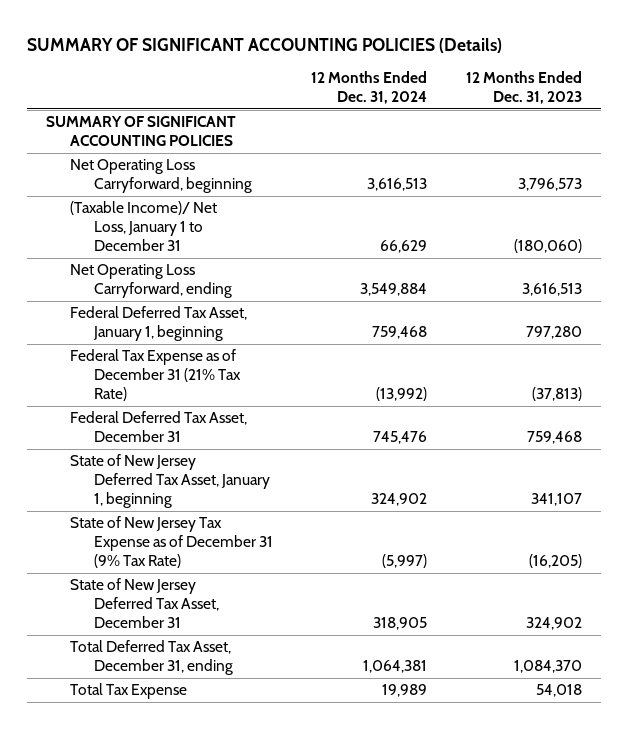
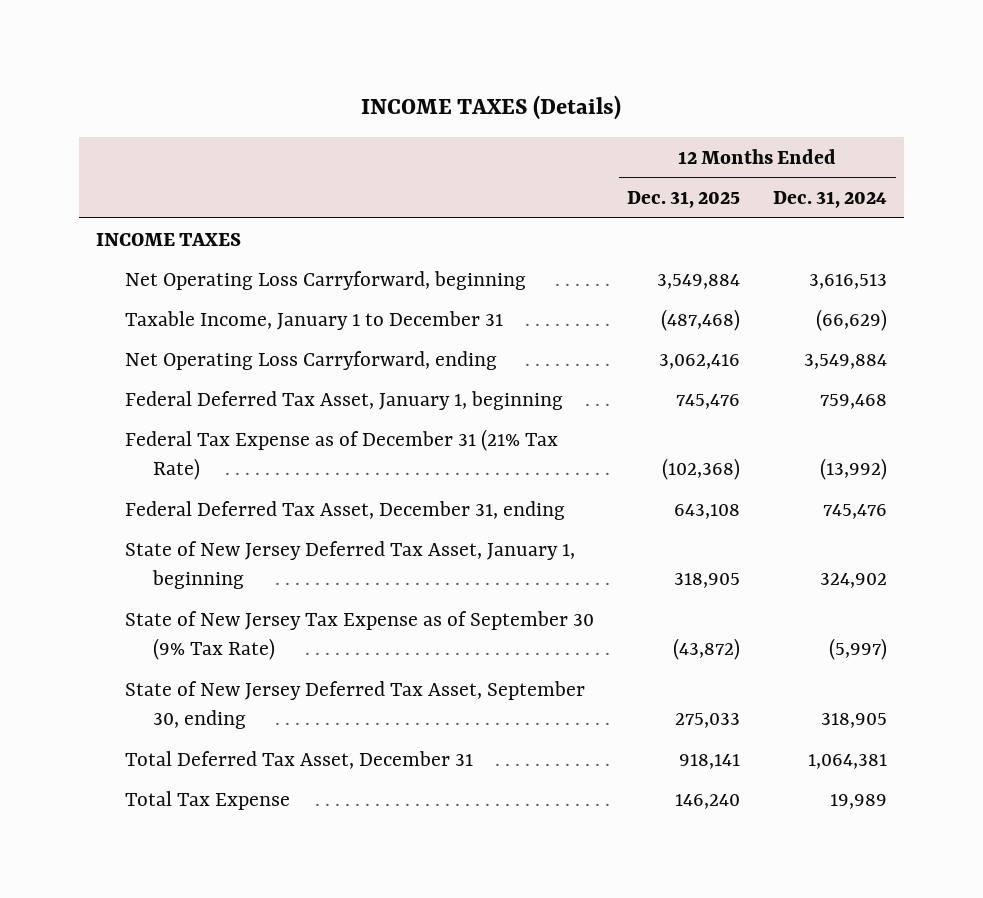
- SUMMARY OF SIGNIFICANT ACCOUNTING POLICIES (Details)
+ INCOME TAXES (Details)
- | 12 Months Ended Dec. 31, 2024 | 12 Months Ended Dec. 31, 2023
+ | 12 Months Ended Dec. 31, 2025 | 12 Months Ended Dec. 31, 2024
- SUMMARY OF SIGNIFICANT ACCOUNTING POLICIES
+ INCOME TAXES
- (Taxable Income)/ Net Loss, January 1 to December 31 | 66,629 | (180,060)
+ Taxable Income, January 1 to December 31 | (487,468) | (66,629)
- Federal Deferred Tax Asset, December 31 | 745,476 | 759,468
+ Federal Deferred Tax Asset, December 31, ending | 643,108 | 745,476
- State of New Jersey Tax Expense as of December 31 (9% Tax Rate) | (5,997) | (16,205)
- State of New Jersey Deferred Tax Asset, December 31 | 318,905 | 324,902
- Total Deferred Tax Asset, December 31, ending | 1,064,381 | 1,084,370
+ State of New Jersey Tax Expense as of September 30 (9% Tax Rate) | (43,872) | (5,997)
+ State of New Jersey Deferred Tax Asset, September 30, ending | 275,033 | 318,905
+ Total Deferred Tax Asset, December 31 | 918,141 | 1,064,381

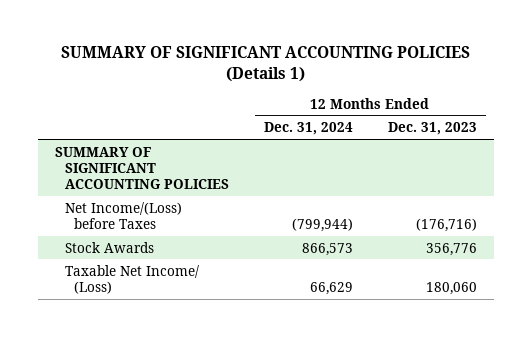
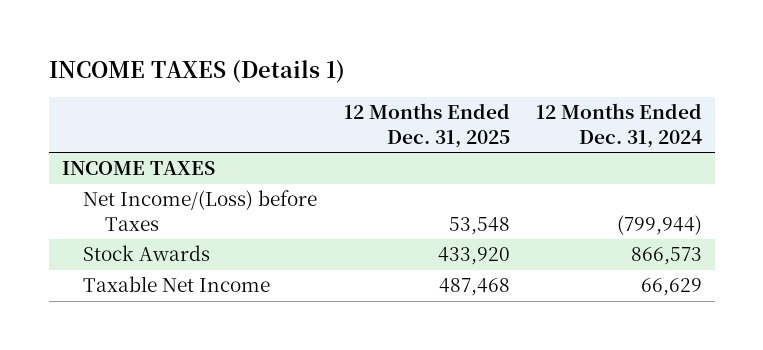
- SUMMARY OF SIGNIFICANT ACCOUNTING POLICIES (Details 1)
+ INCOME TAXES (Details 1)
- | 12 Months Ended Dec. 31, 2024 | 12 Months Ended Dec. 31, 2023
+ | 12 Months Ended Dec. 31, 2025 | 12 Months Ended Dec. 31, 2024
- SUMMARY OF SIGNIFICANT ACCOUNTING POLICIES
+ INCOME TAXES
- Taxable Net Income/ (Loss) | 66,629 | 180,060
+ Taxable Net Income | 487,468 | 66,629

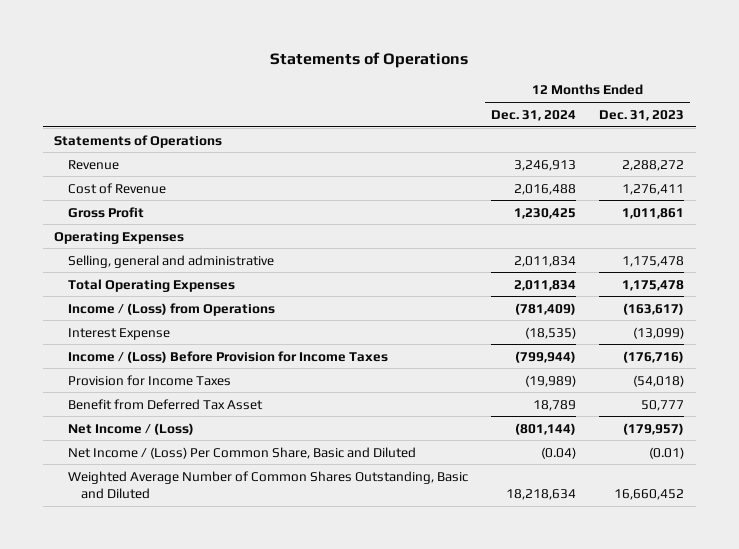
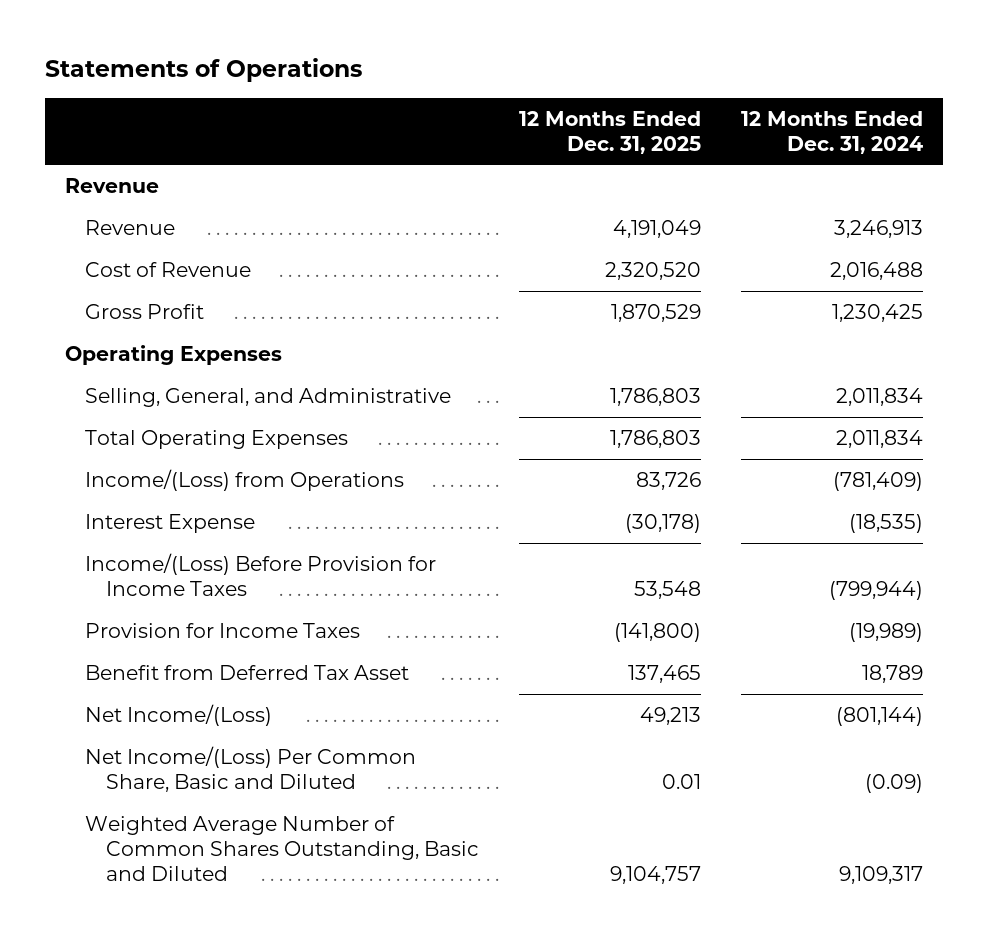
- | 12 Months Ended Dec. 31, 2024 | 12 Months Ended Dec. 31, 2023
+ | 12 Months Ended Dec. 31, 2025 | 12 Months Ended Dec. 31, 2024
- Statements of Operations
+ Revenue
- Selling, general and administrative | 2,011,834 | 1,175,478
+ Selling, General, and Administrative | 1,786,803 | 2,011,834
- Income / (Loss) from Operations | (781,409) | (163,617)
+ Income/(Loss) from Operations | 83,726 | (781,409)
- Income / (Loss) Before Provision for Income Taxes | (799,944) | (176,716)
+ Income/(Loss) Before Provision for Income Taxes | 53,548 | (799,944)
- Net Income / (Loss) | (801,144) | (179,957)
- Net Income / (Loss) Per Common Share, Basic and Diluted | (0.04) | (0.01)
- Weighted Average Number of Common Shares Outstanding, Basic and Diluted | 18,218,634 | 16,660,452
+ Net Income/(Loss) | 49,213 | (801,144)
+ Net Income/(Loss) Per Common Share, Basic and Diluted | 0.01 | (0.09)
+ Weighted Average Number of Common Shares Outstanding, Basic and Diluted | 9,104,757 | 9,109,317

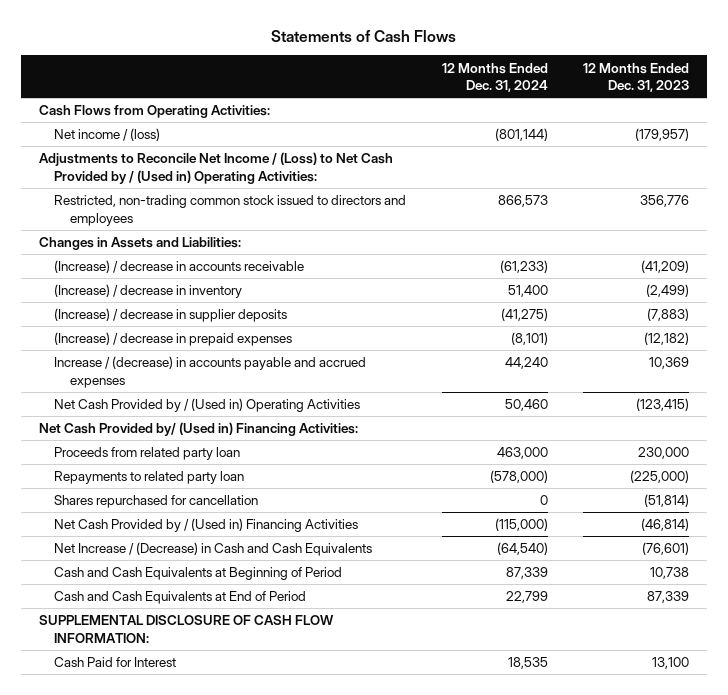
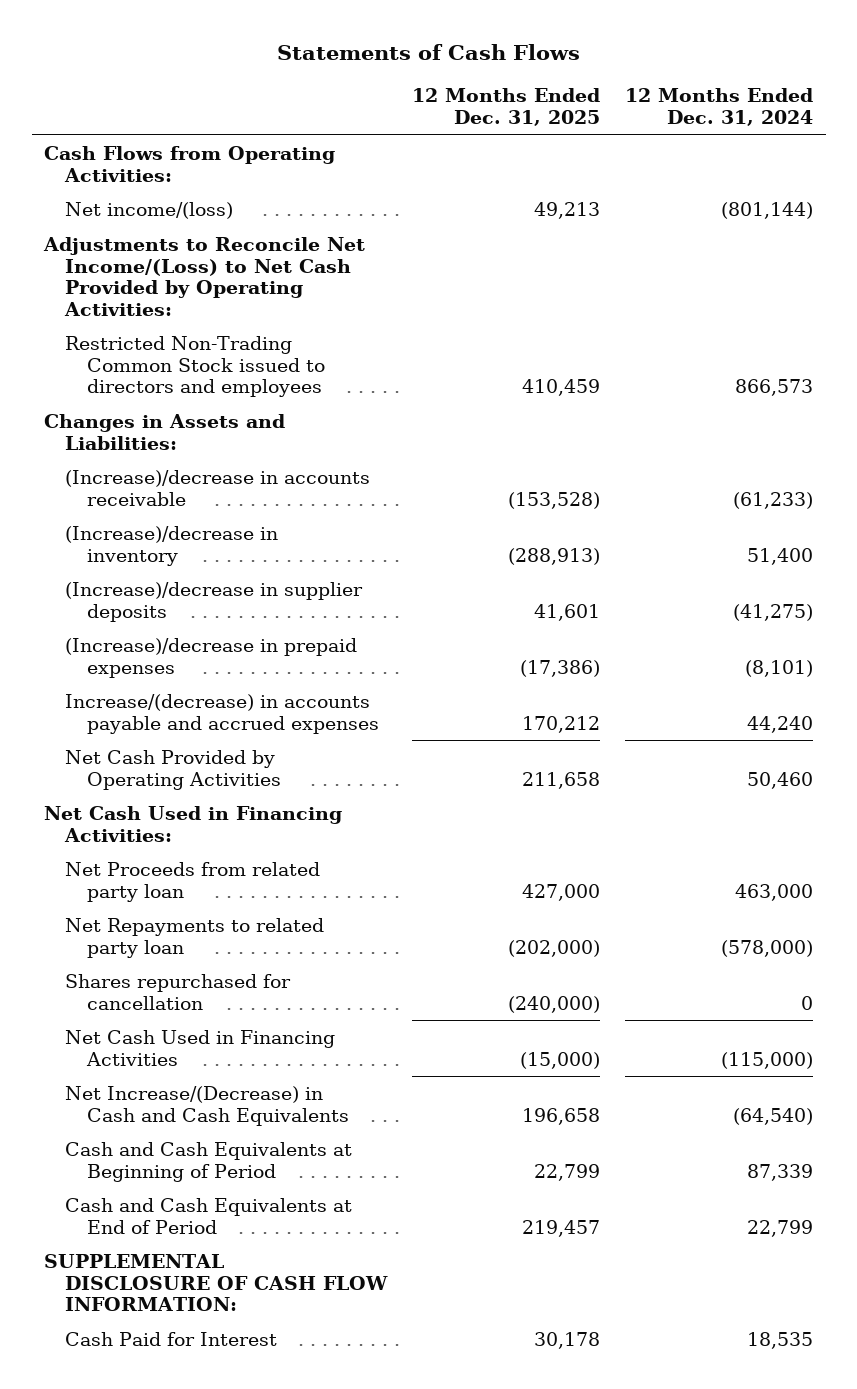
- | 12 Months Ended Dec. 31, 2024 | 12 Months Ended Dec. 31, 2023
+ | 12 Months Ended Dec. 31, 2025 | 12 Months Ended Dec. 31, 2024
- Net income / (loss) | (801,144) | (179,957)
- Adjustments to Reconcile Net Income / (Loss) to Net Cash Provided by / (Used in) Operating Activities:
- Restricted, non-trading common stock issued to directors and employees | 866,573 | 356,776
+ Net income/(loss) | 49,213 | (801,144)
+ Adjustments to Reconcile Net Income/(Loss) to Net Cash Provided by Operating Activities:
+ Restricted Non-Trading Common Stock issued to directors and employees | 410,459 | 866,573
- (Increase) / decrease in accounts receivable | (61,233) | (41,209)
- (Increase) / decrease in inventory | 51,400 | (2,499)
- (Increase) / decrease in supplier deposits | (41,275) | (7,883)
- (Increase) / decrease in prepaid expenses | (8,101) | (12,182)
- Increase / (decrease) in accounts payable and accrued expenses | 44,240 | 10,369
- Net Cash Provided by / (Used in) Operating Activities | 50,460 | (123,415)
- Net Cash Provided by/ (Used in) Financing Activities:
- Proceeds from related party loan | 463,000 | 230,000
- Repayments to related party loan | (578,000) | (225,000)
+ (Increase)/decrease in accounts receivable | (153,528) | (61,233)
+ (Increase)/decrease in inventory | (288,913) | 51,400
+ (Increase)/decrease in supplier deposits | 41,601 | (41,275)
+ (Increase)/decrease in prepaid expenses | (17,386) | (8,101)
+ Increase/(decrease) in accounts payable and accrued expenses | 170,212 | 44,240
+ Net Cash Provided by Operating Activities | 211,658 | 50,460
+ Net Cash Used in Financing Activities:
+ Net Proceeds from related party loan | 427,000 | 463,000
+ Net Repayments to related party loan | (202,000) | (578,000)
- Net Cash Provided by / (Used in) Financing Activities | (115,000) | (46,814)
- Net Increase / (Decrease) in Cash and Cash Equivalents | (64,540) | (76,601)
+ Net Cash Used in Financing Activities | (15,000) | (115,000)
+ Net Increase/(Decrease) in Cash and Cash Equivalents | 196,658 | (64,540)

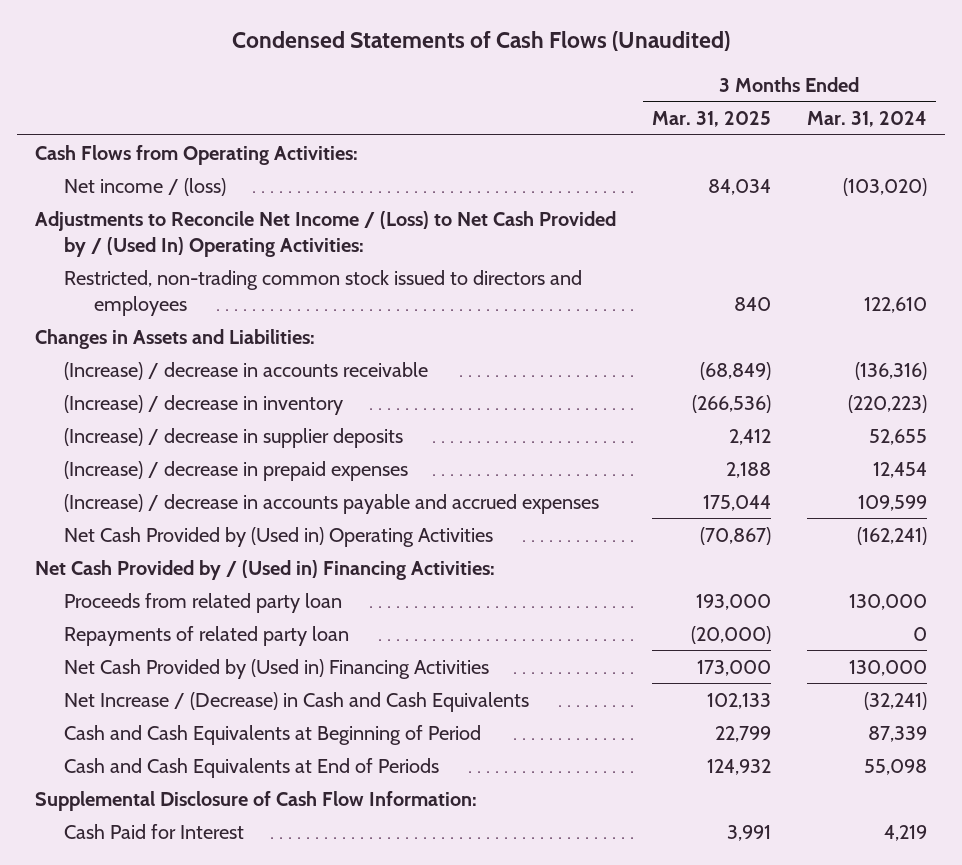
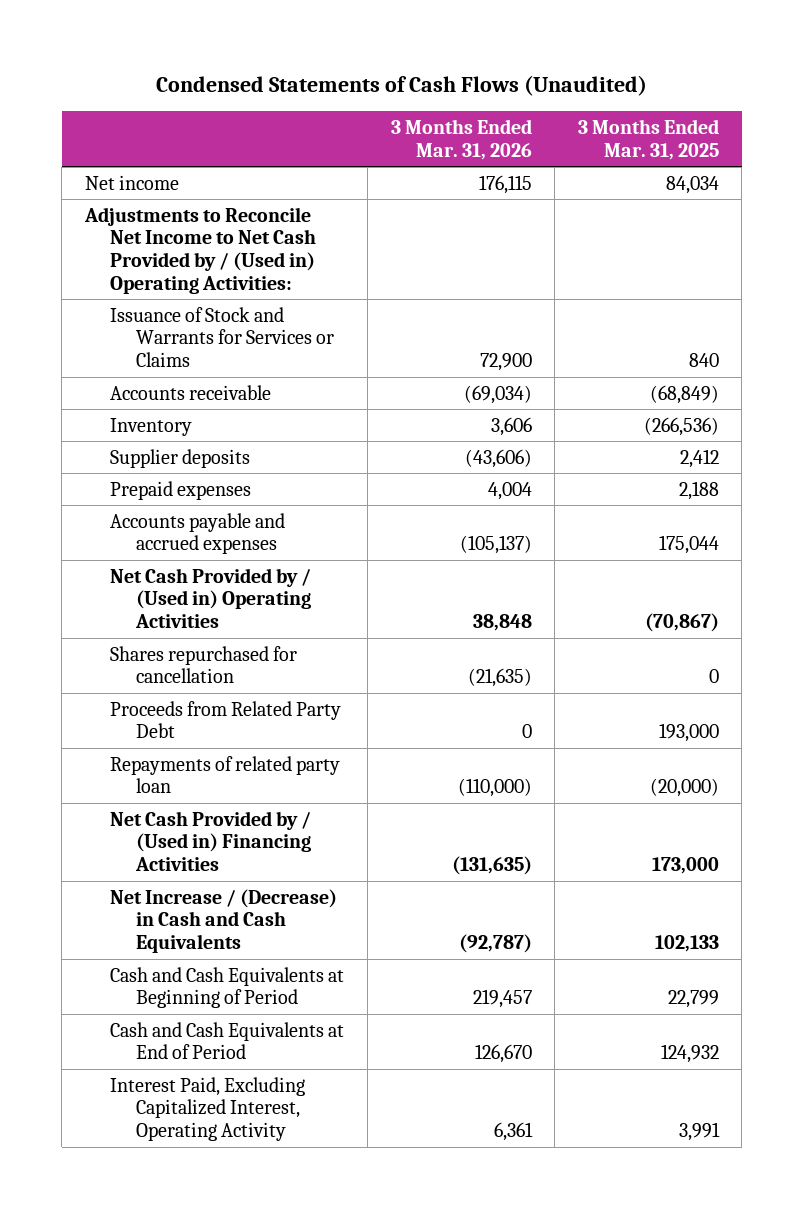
- | 3 Months Ended Mar. 31, 2025 | 3 Months Ended Mar. 31, 2024
+ | 3 Months Ended Mar. 31, 2026 | 3 Months Ended Mar. 31, 2025
- Cash Flows from Operating Activities:
- Net income / (loss) | 84,034 | (103,020)
- Adjustments to Reconcile Net Income / (Loss) to Net Cash Provided by / (Used In) Operating Activities:
- Restricted, non-trading common stock issued to directors and employees | 840 | 122,610
- Changes in Assets and Liabilities:
- (Increase) / decrease in accounts receivable | (68,849) | (136,316)
- (Increase) / decrease in inventory | (266,536) | (220,223)
- (Increase) / decrease in supplier deposits | 2,412 | 52,655
- (Increase) / decrease in prepaid expenses | 2,188 | 12,454
- (Increase) / decrease in accounts payable and accrued expenses | 175,044 | 109,599
- Net Cash Provided by (Used in) Operating Activities | (70,867) | (162,241)
- Net Cash Provided by / (Used in) Financing Activities:
- Proceeds from related party loan | 193,000 | 130,000
+ Net income | 176,115 | 84,034
+ Adjustments to Reconcile Net Income to Net Cash Provided by / (Used in) Operating Activities:
+ Issuance of Stock and Warrants for Services or Claims | 72,900 | 840
+ Accounts receivable | (69,034) | (68,849)
+ Inventory | 3,606 | (266,536)
+ Supplier deposits | (43,606) | 2,412
+ Prepaid expenses | 4,004 | 2,188
+ Accounts payable and accrued expenses | (105,137) | 175,044
+ Net Cash Provided by / (Used in) Operating Activities | 38,848 | (70,867)
+ Shares repurchased for cancellation | (21,635) | 0
+ Proceeds from Related Party Debt | 0 | 193,000
- Net Cash Provided by (Used in) Financing Activities | 173,000 | 130,000
+ Net Cash Provided by / (Used in) Financing Activities | (131,635) | 173,000
- Cash and Cash Equivalents at End of Periods | 124,932 | 55,098
- Supplemental Disclosure of Cash Flow Information:
- Cash Paid for Interest | 3,991 | 4,219
+ Cash and Cash Equivalents at End of Period | 126,670 | 124,932
+ Interest Paid, Excluding Capitalized Interest, Operating Activity | 6,361 | 3,991

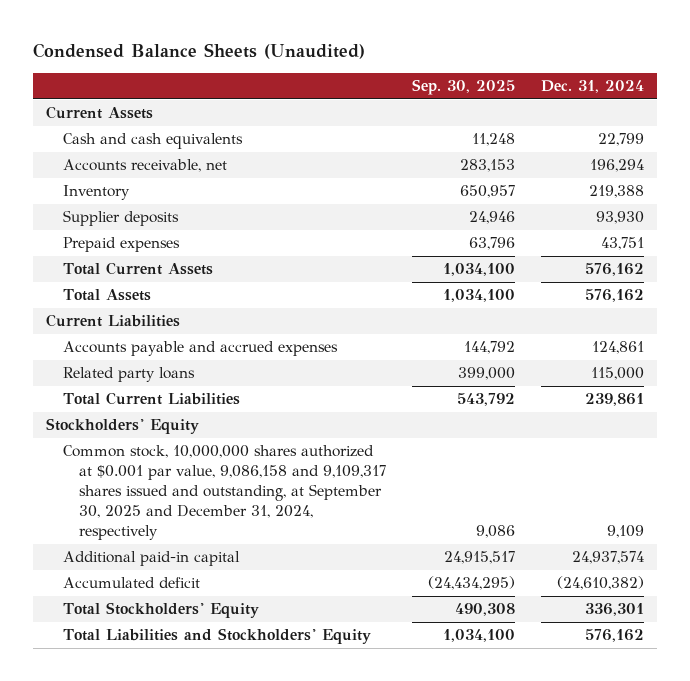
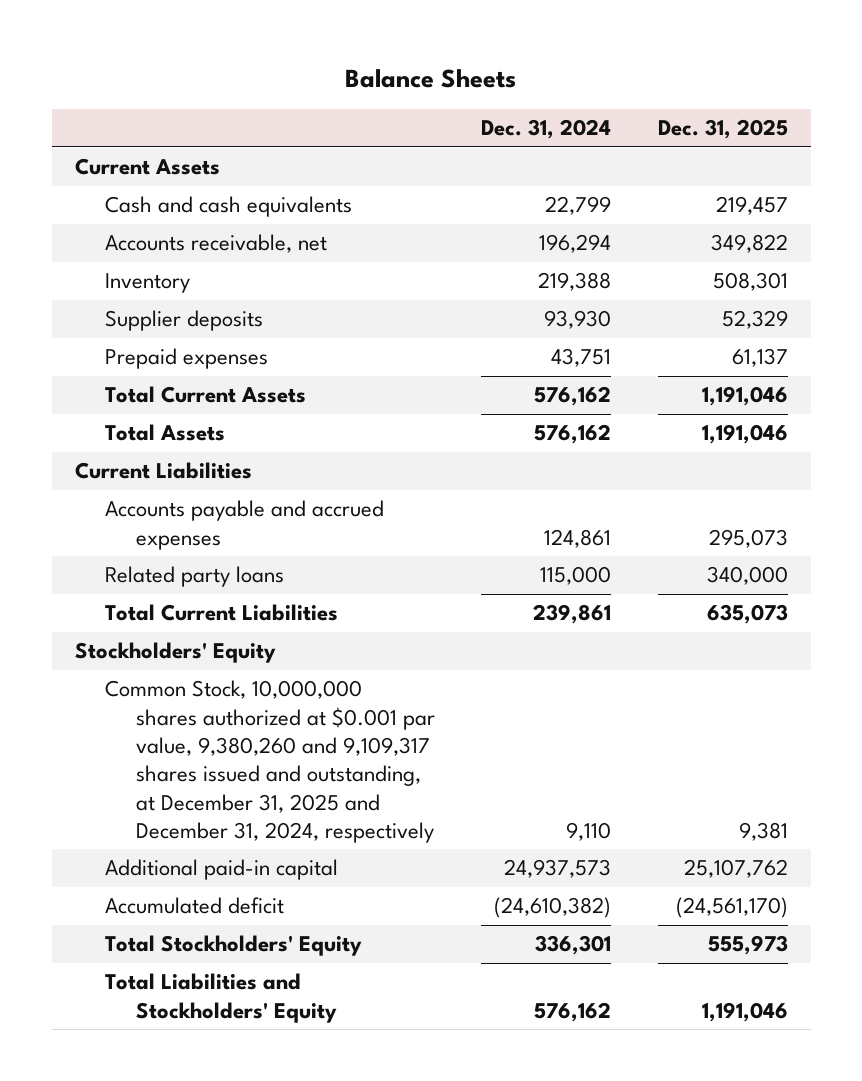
- Condensed Balance Sheets (Unaudited)
+ Balance Sheets
- | Sep. 30, 2025 | Dec. 31, 2024
+ | Dec. 31, 2024 | Dec. 31, 2025
- Common stock, 10,000,000 shares authorized at $0.001 par value, 9,086,158 and 9,109,317 shares issued and outstanding, at September 30, 2025 and December 31, 2024, respectively | 9,086 | 9,109
- Additional paid-in capital | 24,915,517 | 24,937,574
+ Common Stock, 10,000,000 shares authorized at $0.001 par value, 9,380,260 and 9,109,317 shares issued and outstanding, at December 31, 2025 and December 31, 2024, respectively | 9,110 | 9,381
+ Additional paid-in capital | 24,937,573 | 25,107,762

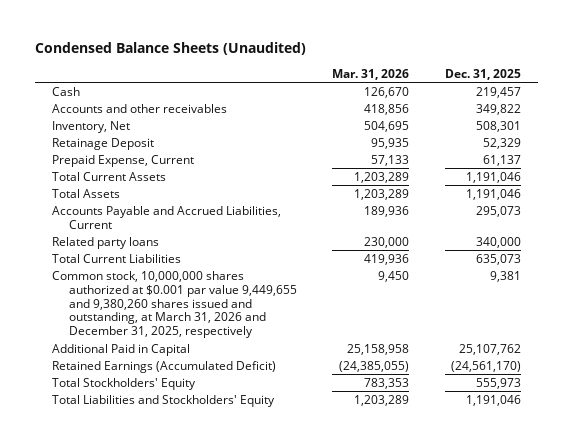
- Balance Sheets
+ Condensed Balance Sheets (Unaudited)
- | Dec. 31, 2024 | Dec. 31, 2025
+ | Mar. 31, 2026 | Dec. 31, 2025
- Current Assets
- Cash and cash equivalents | 22,799 | 219,457
- Accounts receivable, net | 196,294 | 349,822
- Inventory | 219,388 | 508,301
- Supplier deposits | 93,930 | 52,329
- Prepaid expenses | 43,751 | 61,137
+ Cash | 126,670 | 219,457
+ Accounts and other receivables | 418,856 | 349,822
+ Inventory, Net | 504,695 | 508,301
+ Retainage Deposit | 95,935 | 52,329
+ Prepaid Expense, Current | 57,133 | 61,137
- Current Liabilities
- Accounts payable and accrued expenses | 124,861 | 295,073
+ Accounts Payable and Accrued Liabilities, Current | 189,936 | 295,073
- Stockholders' Equity
- Common Stock, 10,000,000 shares authorized at $0.001 par value, 9,380,260 and 9,109,317 shares issued and outstanding, at December 31, 2025 and December 31, 2024, respectively | 9,110 | 9,381
- Additional paid-in capital | 24,937,573 | 25,107,762
- Accumulated deficit | (24,610,382) | (24,561,170)
+ Common stock, 10,000,000 shares authorized at $0.001 par value 9,449,655 and 9,380,260 shares issued and outstanding, at March 31, 2026 and December 31, 2025, respectively | 9,450 | 9,381
+ Additional Paid in Capital | 25,158,958 | 25,107,762
+ Retained Earnings (Accumulated Deficit) | (24,385,055) | (24,561,170)

